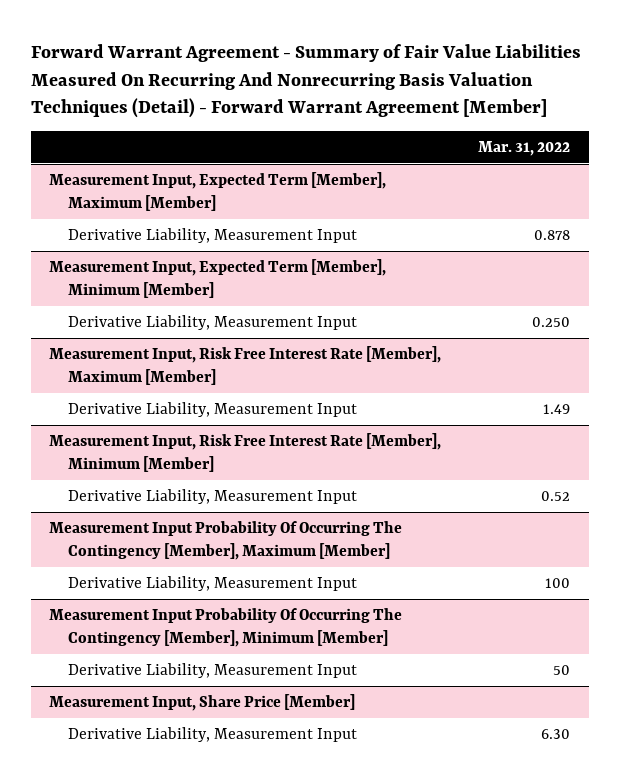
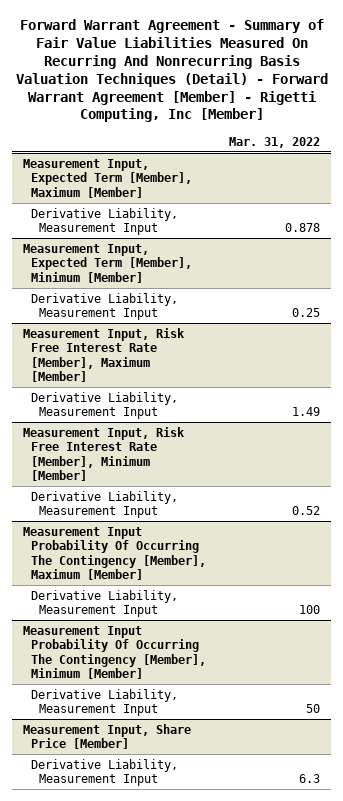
- Forward Warrant Agreement - Summary of Fair Value Liabilities Measured On Recurring And Nonrecurring Basis Valuation Techniques (Detail) - Forward Warrant Agreement [Member]
+ Forward Warrant Agreement - Summary of Fair Value Liabilities Measured On Recurring And Nonrecurring Basis Valuation Techniques (Detail) - Forward Warrant Agreement [Member] - Rigetti Computing, Inc [Member]
@ Measurement Input, Expected Term [Member], Minimum [Member]
- Derivative Liability, Measurement Input | 0.250
+ Derivative Liability, Measurement Input | 0.25
@ Measurement Input, Share Price [Member]
- Derivative Liability, Measurement Input | 6.30
+ Derivative Liability, Measurement Input | 6.3

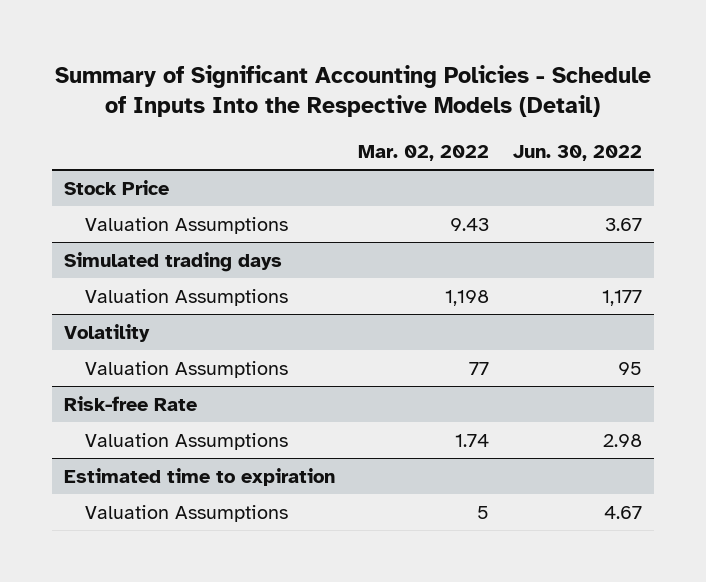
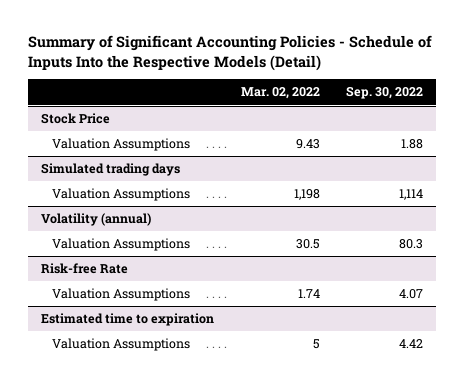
- | Mar. 02, 2022 | Jun. 30, 2022
+ | Mar. 02, 2022 | Sep. 30, 2022
- Volatility
- Valuation Assumptions | 77 | 95
+ Volatility (annual)
+ Valuation Assumptions | 30.5 | 80.3

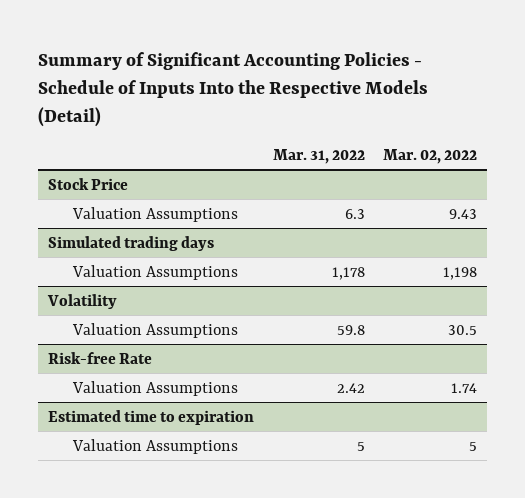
- | Mar. 02, 2022 | Sep. 30, 2022
+ | Mar. 31, 2022 | Mar. 02, 2022
- Volatility (annual)
+ Volatility

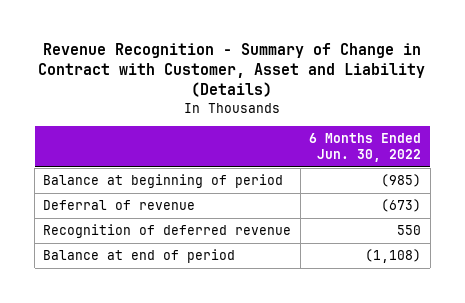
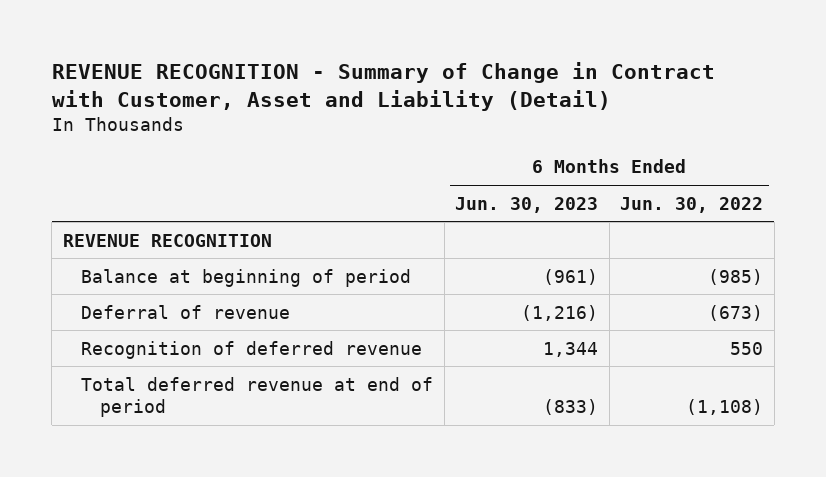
- Revenue Recognition - Summary of Change in Contract with Customer, Asset and Liability (Details)
+ REVENUE RECOGNITION - Summary of Change in Contract with Customer, Asset and Liability (Detail)
- | 6 Months Ended Jun. 30, 2022
+ | 6 Months Ended Jun. 30, 2023 | 6 Months Ended Jun. 30, 2022
+ REVENUE RECOGNITION
- Balance at end of period | (1,108)
+ Total deferred revenue at end of period | (833) | (1,108)

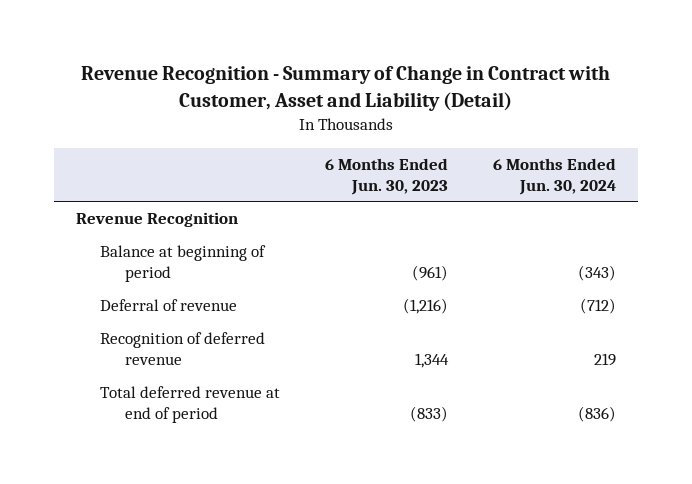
- REVENUE RECOGNITION - Summary of Change in Contract with Customer, Asset and Liability (Detail)
+ Revenue Recognition - Summary of Change in Contract with Customer, Asset and Liability (Detail)
- | 6 Months Ended Jun. 30, 2023 | 6 Months Ended Jun. 30, 2022
+ | 6 Months Ended Jun. 30, 2023 | 6 Months Ended Jun. 30, 2024
- REVENUE RECOGNITION
+ Revenue Recognition

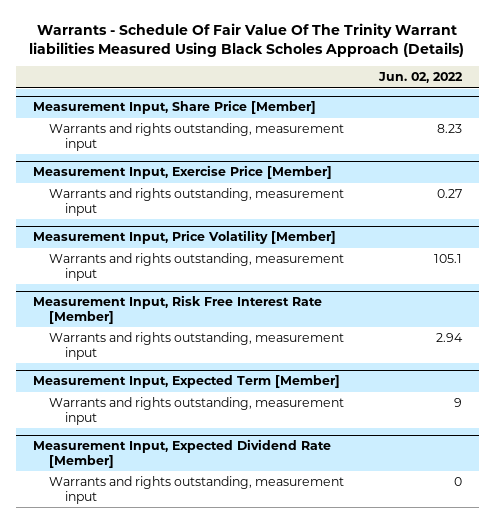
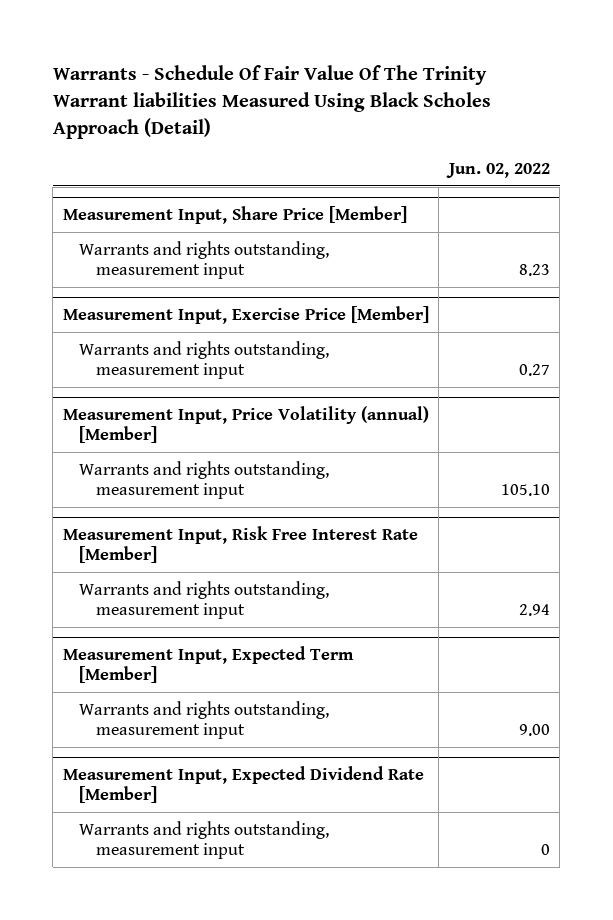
- Warrants - Schedule Of Fair Value Of The Trinity Warrant liabilities Measured Using Black Scholes Approach (Details)
+ Warrants - Schedule Of Fair Value Of The Trinity Warrant liabilities Measured Using Black Scholes Approach (Detail)
- Measurement Input, Price Volatility [Member]
- Warrants and rights outstanding, measurement input | 105.1
+ Measurement Input, Price Volatility (annual) [Member]
+ Warrants and rights outstanding, measurement input | 105.10
@ Measurement Input, Expected Term [Member]
- Warrants and rights outstanding, measurement input | 9
+ Warrants and rights outstanding, measurement input | 9.00

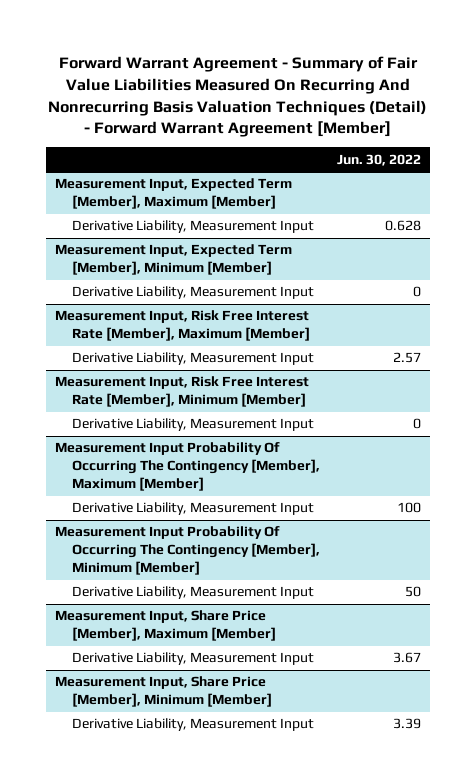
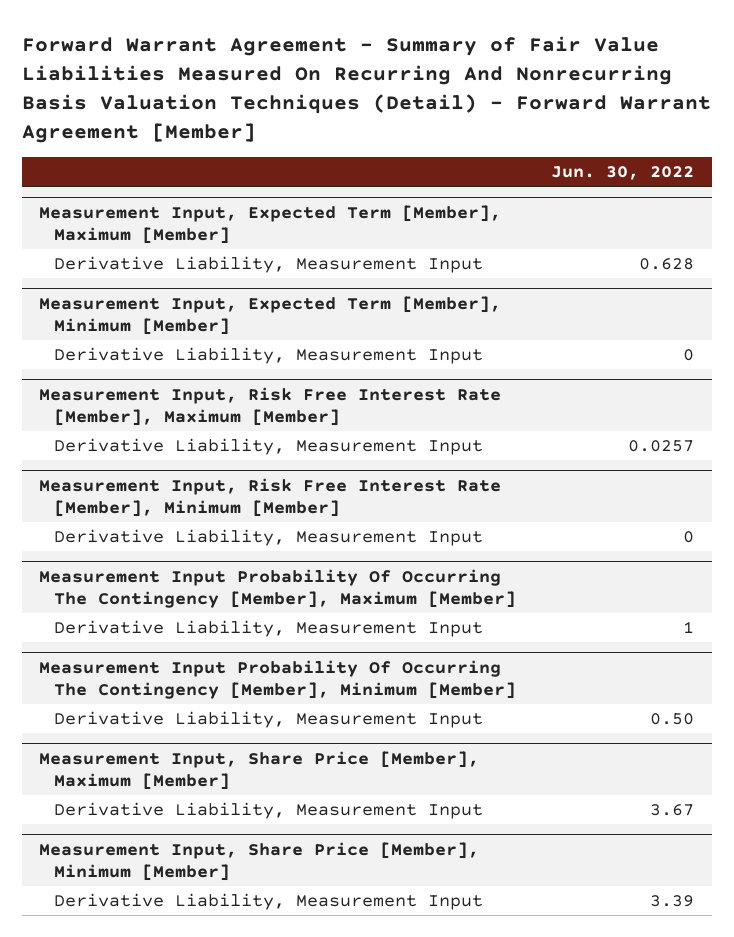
@ Measurement Input, Risk Free Interest Rate [Member], Maximum [Member]
- Derivative Liability, Measurement Input | 2.57
+ Derivative Liability, Measurement Input | 0.0257
@ Measurement Input Probability Of Occurring The Contingency [Member], Maximum [Member]
- Derivative Liability, Measurement Input | 100
+ Derivative Liability, Measurement Input | 1
@ Measurement Input Probability Of Occurring The Contingency [Member], Minimum [Member]
- Derivative Liability, Measurement Input | 50
+ Derivative Liability, Measurement Input | 0.50

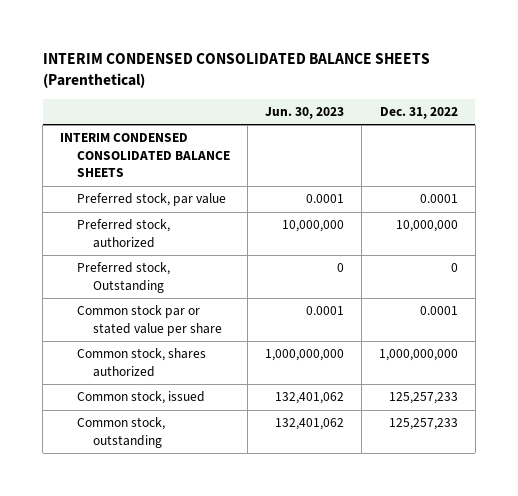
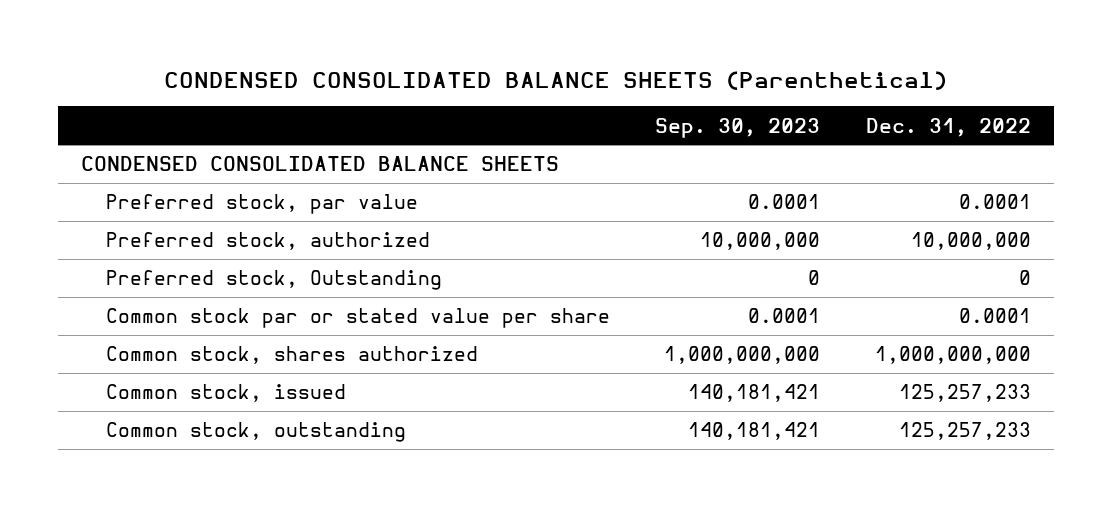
- INTERIM CONDENSED CONSOLIDATED BALANCE SHEETS (Parenthetical)
+ CONDENSED CONSOLIDATED BALANCE SHEETS (Parenthetical)
- | Jun. 30, 2023 | Dec. 31, 2022
+ | Sep. 30, 2023 | Dec. 31, 2022
- INTERIM CONDENSED CONSOLIDATED BALANCE SHEETS
+ CONDENSED CONSOLIDATED BALANCE SHEETS

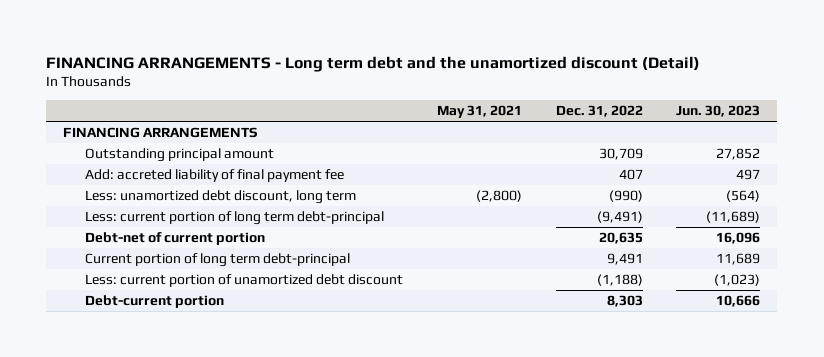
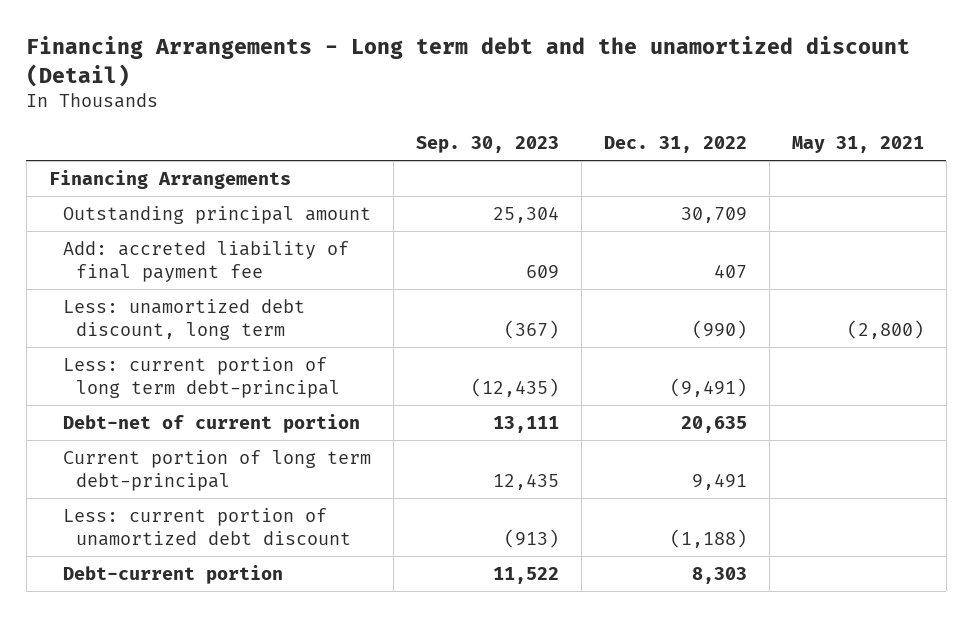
- FINANCING ARRANGEMENTS - Long term debt and the unamortized discount (Detail)
+ Financing Arrangements - Long term debt and the unamortized discount (Detail)
- | May 31, 2021 | Dec. 31, 2022 | Jun. 30, 2023
+ | Sep. 30, 2023 | Dec. 31, 2022 | May 31, 2021
- FINANCING ARRANGEMENTS
+ Financing Arrangements

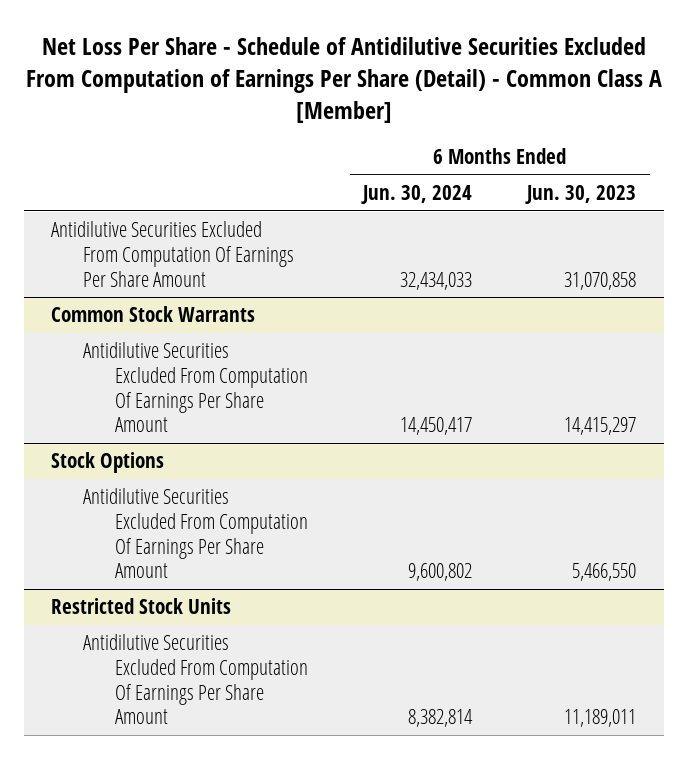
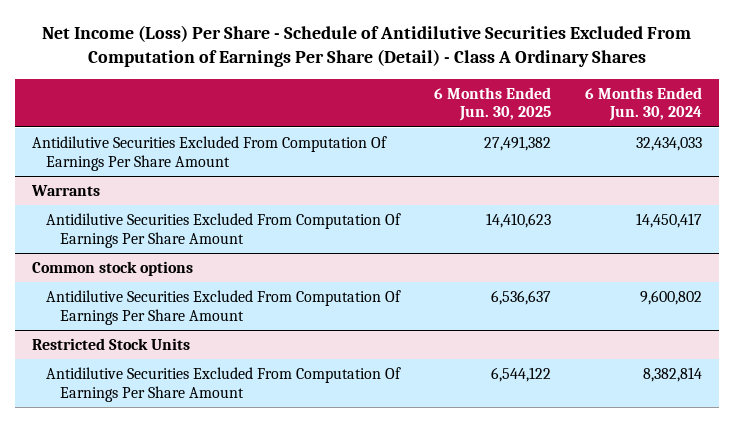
- Net Loss Per Share - Schedule of Antidilutive Securities Excluded From Computation of Earnings Per Share (Detail) - Common Class A [Member]
+ Net Income (Loss) Per Share - Schedule of Antidilutive Securities Excluded From Computation of Earnings Per Share (Detail) - Class A Ordinary Shares
- | 6 Months Ended Jun. 30, 2024 | 6 Months Ended Jun. 30, 2023
+ | 6 Months Ended Jun. 30, 2025 | 6 Months Ended Jun. 30, 2024
- Common Stock Warrants
+ Warrants
- Stock Options
+ Common stock options

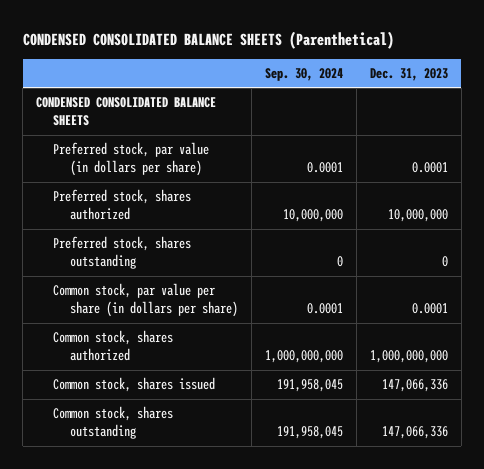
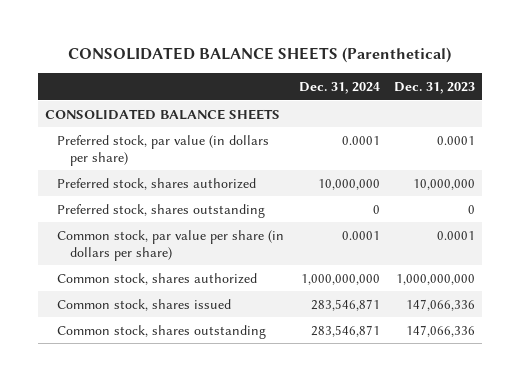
- CONDENSED CONSOLIDATED BALANCE SHEETS (Parenthetical)
+ CONSOLIDATED BALANCE SHEETS (Parenthetical)
- | Sep. 30, 2024 | Dec. 31, 2023
+ | Dec. 31, 2024 | Dec. 31, 2023
- CONDENSED CONSOLIDATED BALANCE SHEETS
+ CONSOLIDATED BALANCE SHEETS

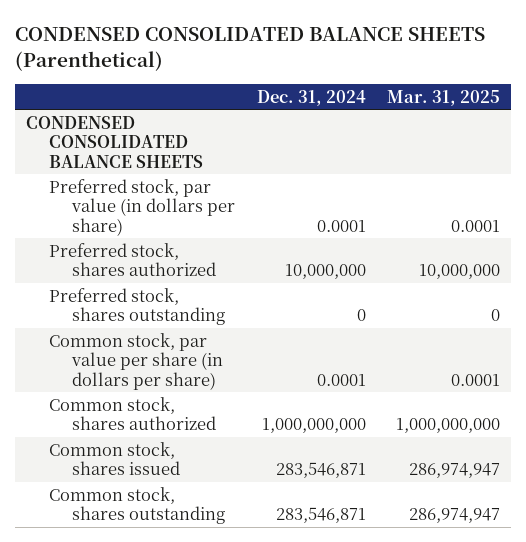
- CONSOLIDATED BALANCE SHEETS (Parenthetical)
+ CONDENSED CONSOLIDATED BALANCE SHEETS (Parenthetical)
- | Dec. 31, 2024 | Dec. 31, 2023
+ | Dec. 31, 2024 | Mar. 31, 2025
- CONSOLIDATED BALANCE SHEETS
+ CONDENSED CONSOLIDATED BALANCE SHEETS

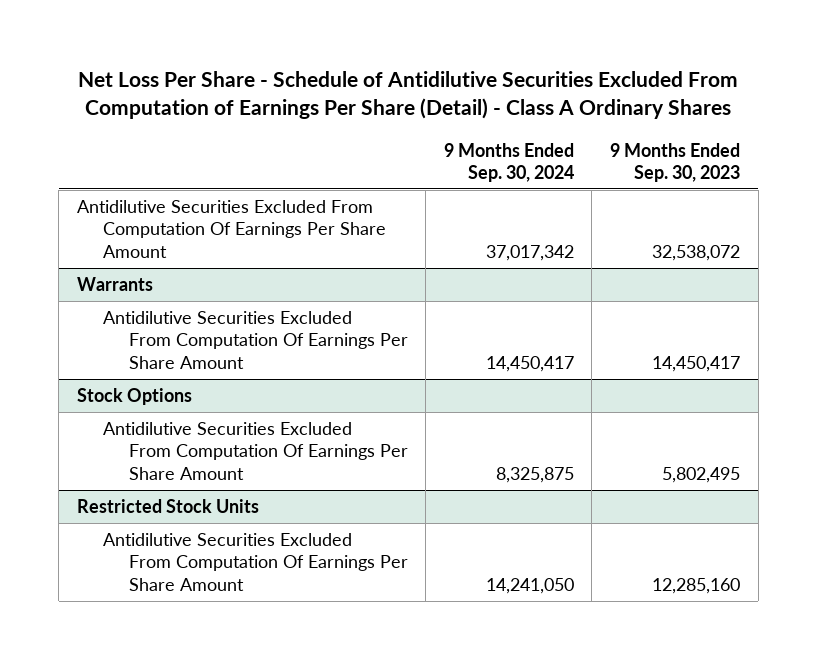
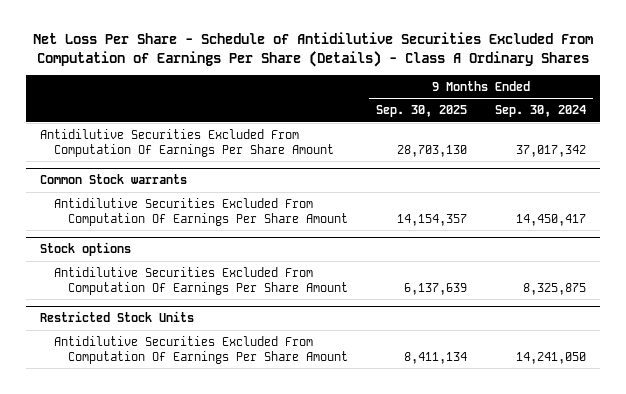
- Net Loss Per Share - Schedule of Antidilutive Securities Excluded From Computation of Earnings Per Share (Detail) - Class A Ordinary Shares
+ Net Loss Per Share - Schedule of Antidilutive Securities Excluded From Computation of Earnings Per Share (Details) - Class A Ordinary Shares
- | 9 Months Ended Sep. 30, 2024 | 9 Months Ended Sep. 30, 2023
+ | 9 Months Ended Sep. 30, 2025 | 9 Months Ended Sep. 30, 2024
- Warrants
+ Common Stock warrants
- Stock Options
+ Stock options

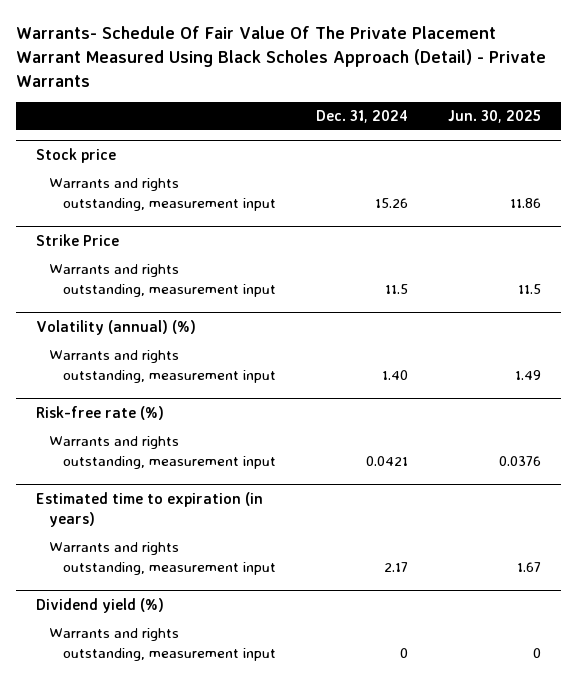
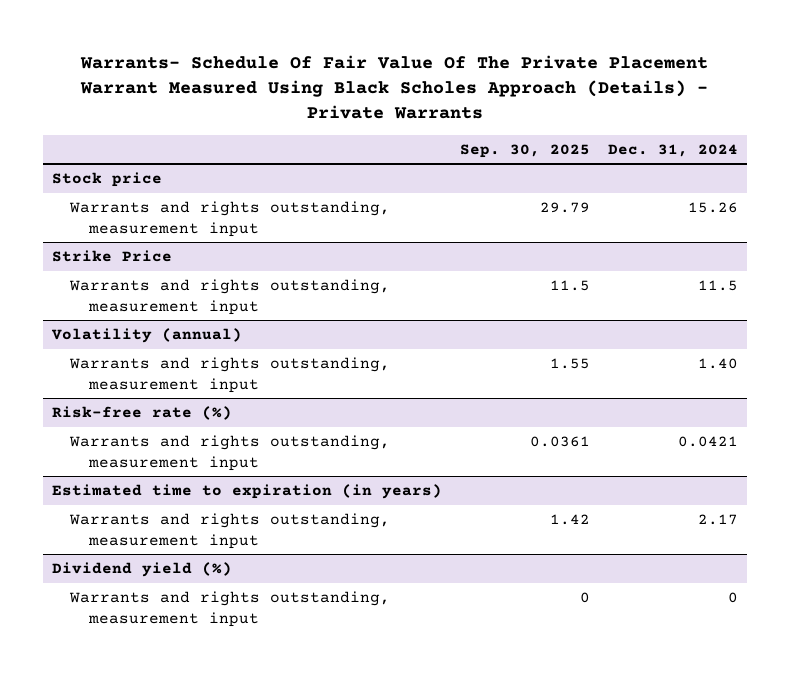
- Warrants- Schedule Of Fair Value Of The Private Placement Warrant Measured Using Black Scholes Approach (Detail) - Private Warrants
+ Warrants- Schedule Of Fair Value Of The Private Placement Warrant Measured Using Black Scholes Approach (Details) - Private Warrants
- | Dec. 31, 2024 | Jun. 30, 2025
+ | Sep. 30, 2025 | Dec. 31, 2024
- Volatility (annual) (%)
+ Volatility (annual)

